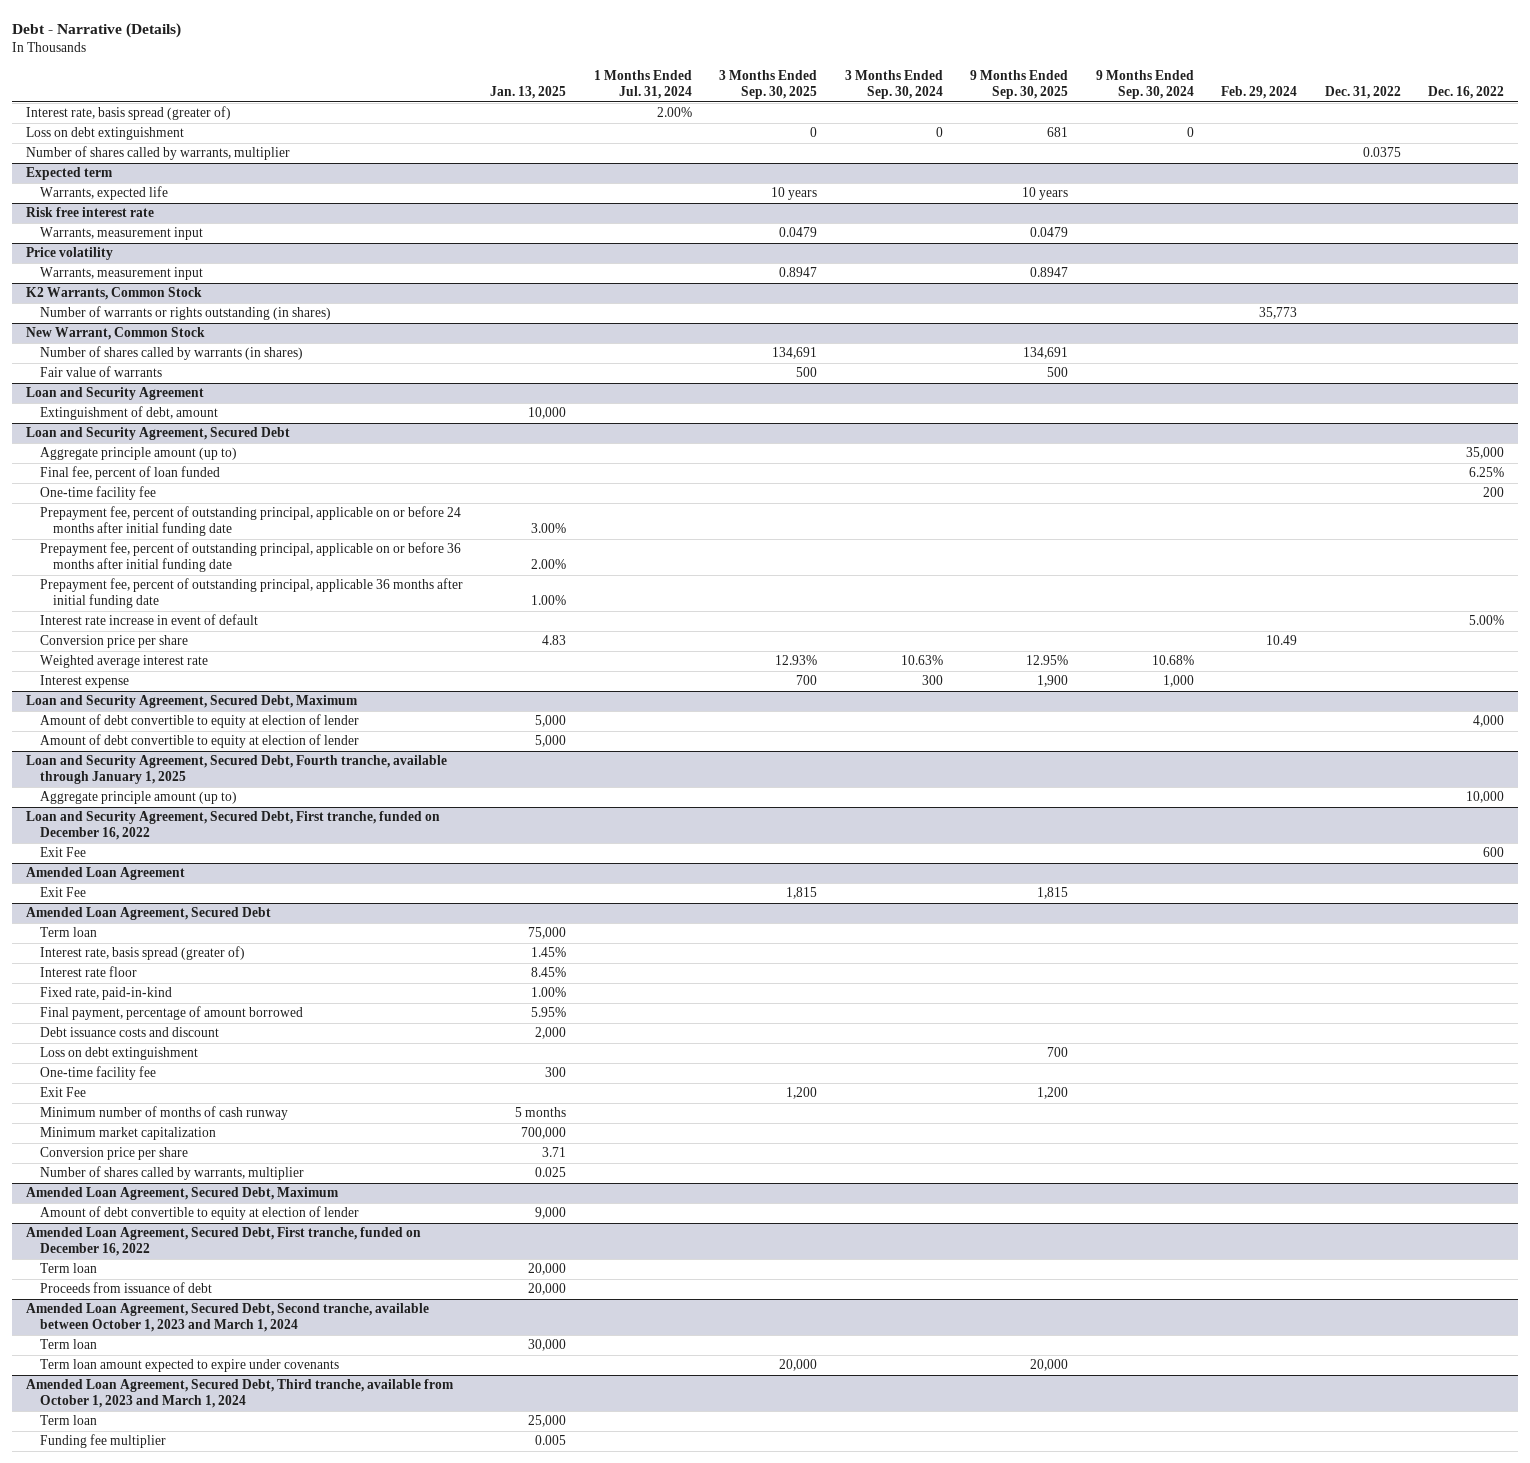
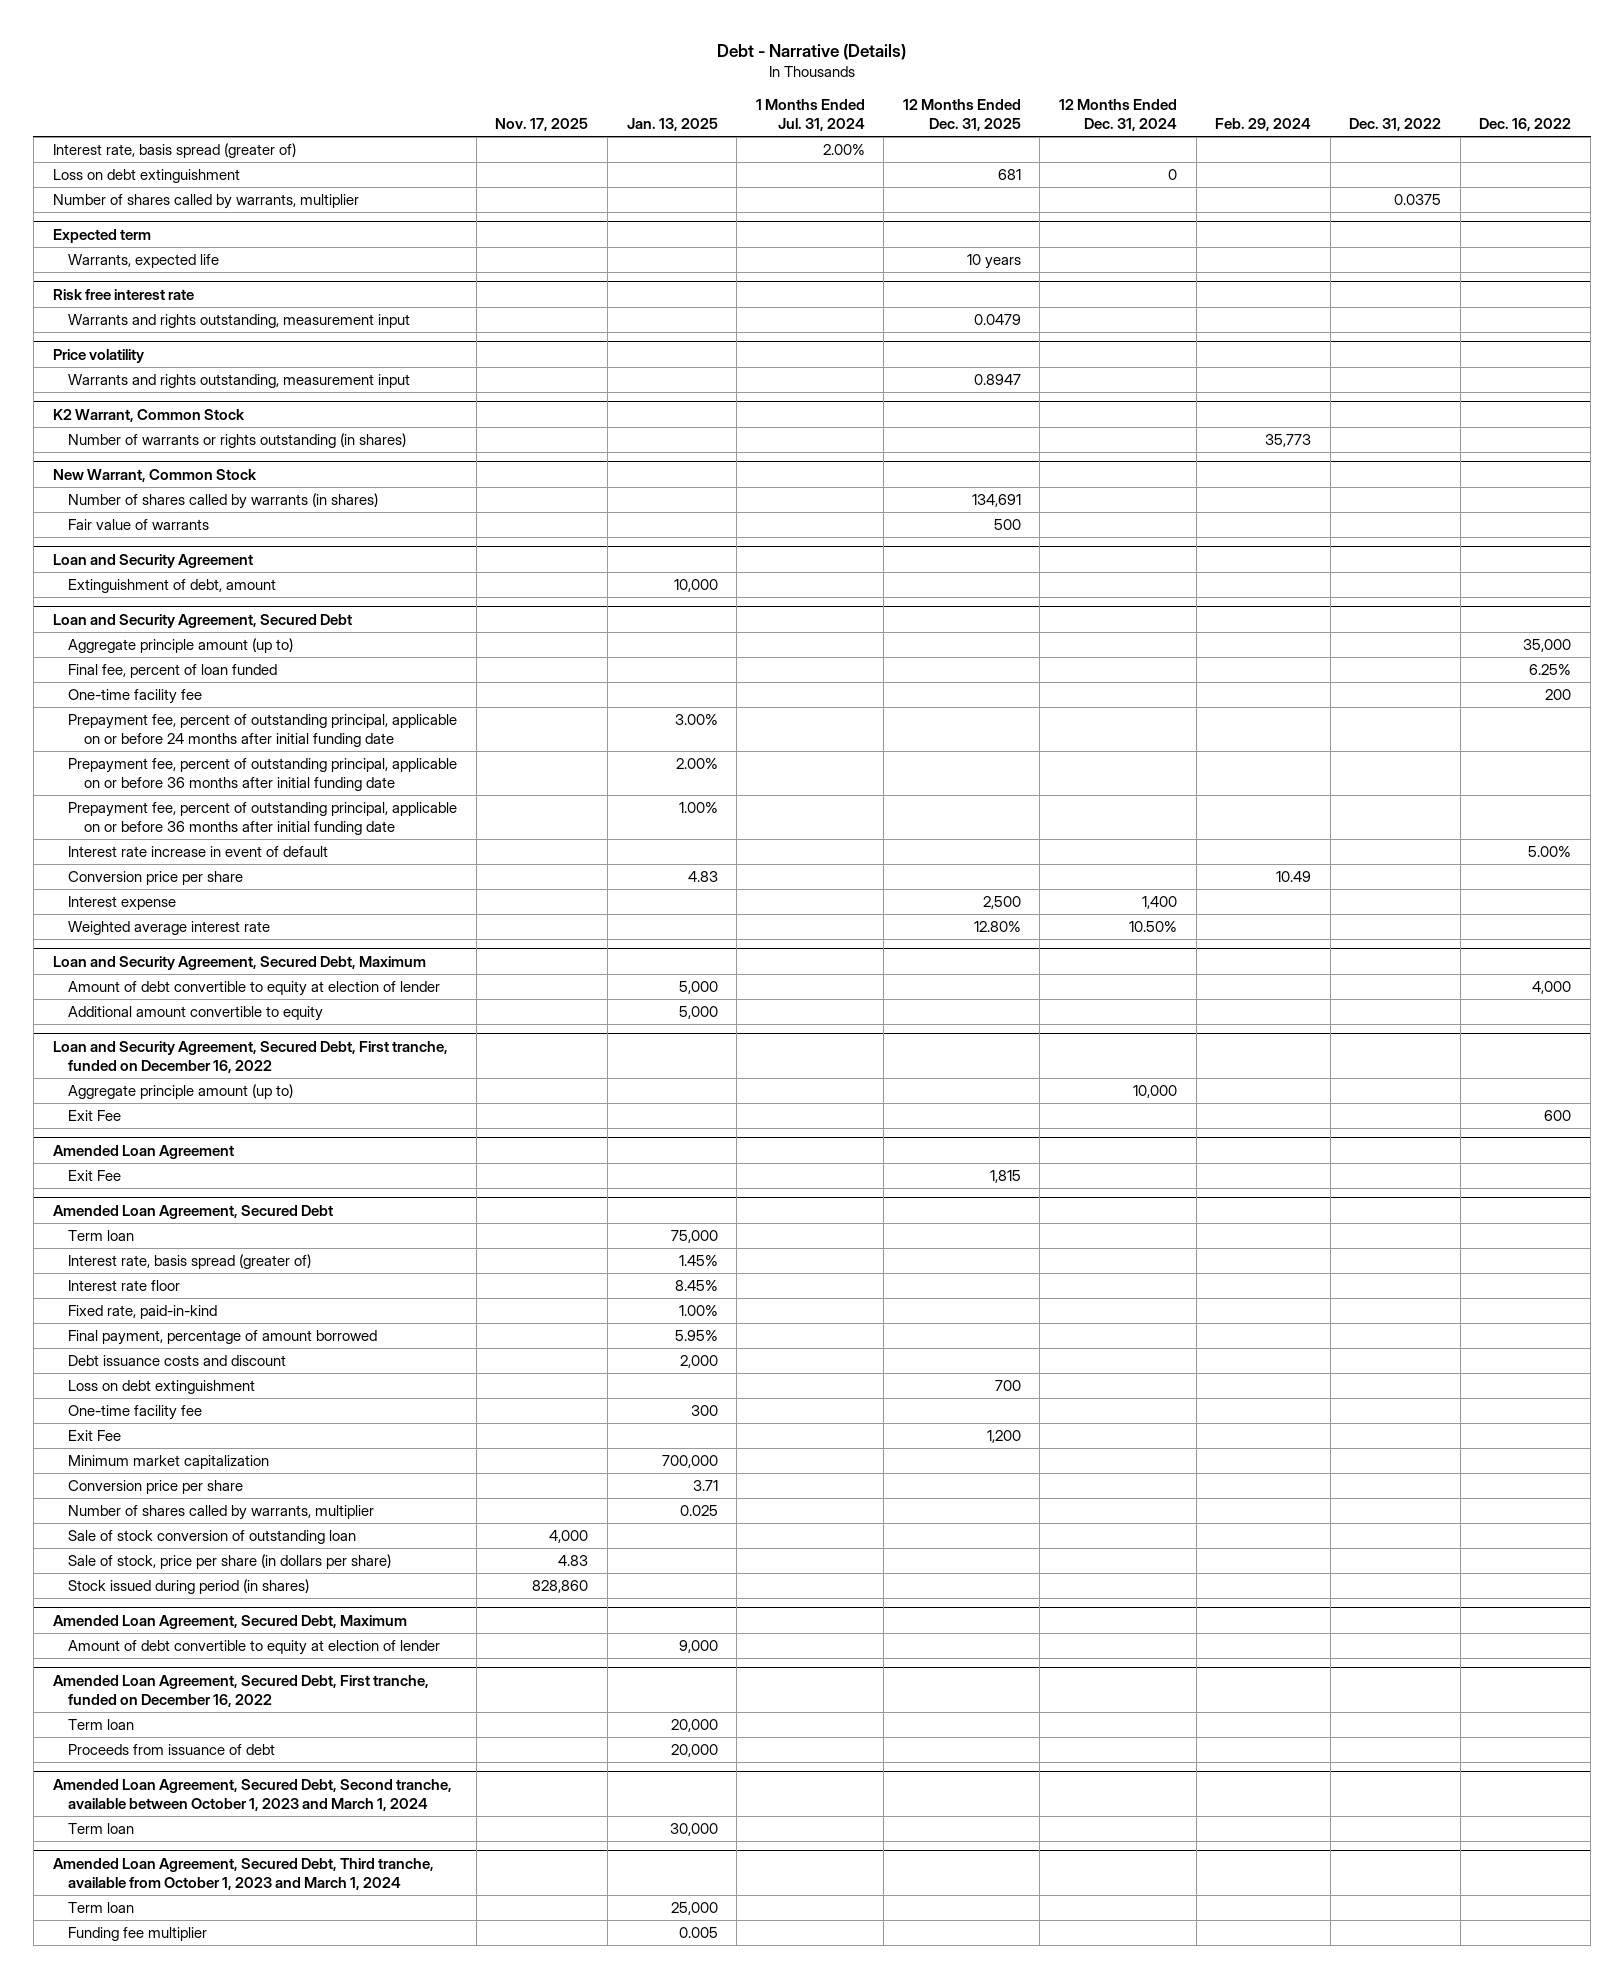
- | Jan. 13, 2025 | 1 Months Ended Jul. 31, 2024 | 3 Months Ended Sep. 30, 2025 | 3 Months Ended Sep. 30, 2024 | 9 Months Ended Sep. 30, 2025 | 9 Months Ended Sep. 30, 2024 | Feb. 29, 2024 | Dec. 31, 2022 | Dec. 16, 2022
+ | Nov. 17, 2025 | Jan. 13, 2025 | 1 Months Ended Jul. 31, 2024 | 12 Months Ended Dec. 31, 2025 | 12 Months Ended Dec. 31, 2024 | Feb. 29, 2024 | Dec. 31, 2022 | Dec. 16, 2022
@ Risk free interest rate
- Warrants, measurement input | | | 0.0479 | | 0.0479 | | | |
+ Warrants and rights outstanding, measurement input | | | | 0.0479 | | | |
@ Price volatility
- Warrants, measurement input | | | 0.8947 | | 0.8947 | | | |
- K2 Warrants, Common Stock
@ Price volatility
+ Warrants and rights outstanding, measurement input | | | | 0.8947 | | | |
+ K2 Warrant, Common Stock
@ Loan and Security Agreement, Secured Debt
- Prepayment fee, percent of outstanding principal, applicable 36 months after initial funding date | 1.00% | | | | | | | |
+ Prepayment fee, percent of outstanding principal, applicable on or before 36 months after initial funding date | | 1.00% | | | | | |
moved down: Weighted average interest rate | | | | 12.80% | 10.50% | | |
@ Loan and Security Agreement, Secured Debt, Maximum
- Amount of debt convertible to equity at election of lender | 5,000 | | | | | | | |
- Loan and Security Agreement, Secured Debt, Fourth tranche, available through January 1, 2025
- Aggregate principle amount (up to) | | | | | | | | | 10,000
@ Loan and Security Agreement, Secured Debt, Maximum
+ Additional amount convertible to equity | | 5,000 | | | | | |
@ Loan and Security Agreement, Secured Debt, First tranche, funded on December 16, 2022
+ Aggregate principle amount (up to) | | | | | 10,000 | | |
@ Amended Loan Agreement, Secured Debt
- Minimum number of months of cash runway | 5 months | | | | | | | |
+ Sale of stock conversion of outstanding loan | 4,000 | | | | | | |
+ Sale of stock, price per share (in dollars per share) | 4.83 | | | | | | |
+ Stock issued during period (in shares) | 828,860 | | | | | | |
@ Amended Loan Agreement, Secured Debt, Second tranche, available between October 1, 2023 and March 1, 2024
- Term loan amount expected to expire under covenants | | | 20,000 | | 20,000 | | | |

